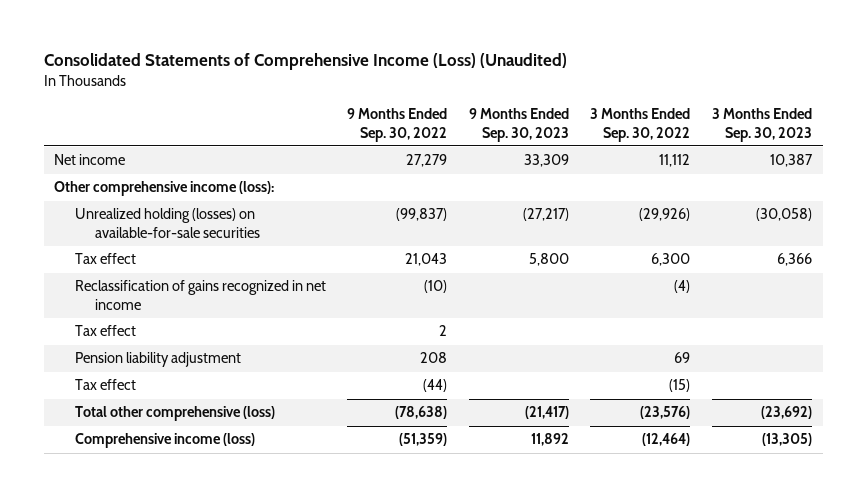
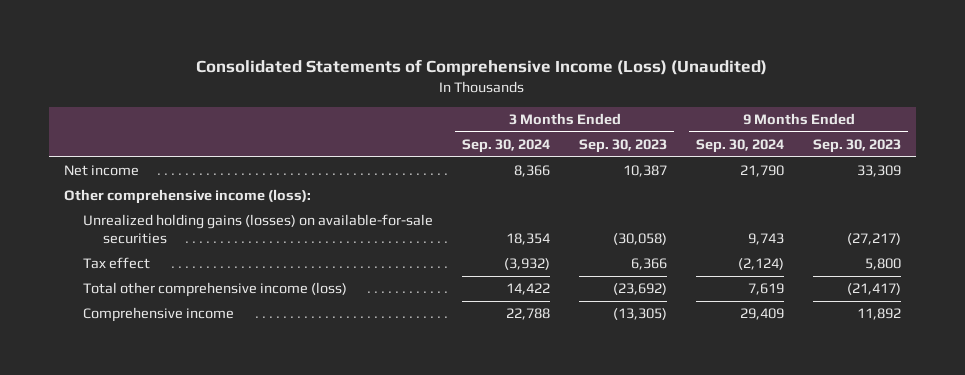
- | 9 Months Ended Sep. 30, 2022 | 9 Months Ended Sep. 30, 2023 | 3 Months Ended Sep. 30, 2022 | 3 Months Ended Sep. 30, 2023
+ | 3 Months Ended Sep. 30, 2024 | 3 Months Ended Sep. 30, 2023 | 9 Months Ended Sep. 30, 2024 | 9 Months Ended Sep. 30, 2023
- Unrealized holding (losses) on available-for-sale securities | (99,837) | (27,217) | (29,926) | (30,058)
+ Unrealized holding gains (losses) on available-for-sale securities | 18,354 | (30,058) | 9,743 | (27,217)
- Reclassification of gains recognized in net income | (10) | | (4) |
- Tax effect | 2 | | |
- Pension liability adjustment | 208 | | 69 |
- Tax effect | (44) | | (15) |
- Total other comprehensive (loss) | (78,638) | (21,417) | (23,576) | (23,692)
- Comprehensive income (loss) | (51,359) | 11,892 | (12,464) | (13,305)
+ Total other comprehensive income (loss) | 14,422 | (23,692) | 7,619 | (21,417)
+ Comprehensive income | 22,788 | (13,305) | 29,409 | 11,892

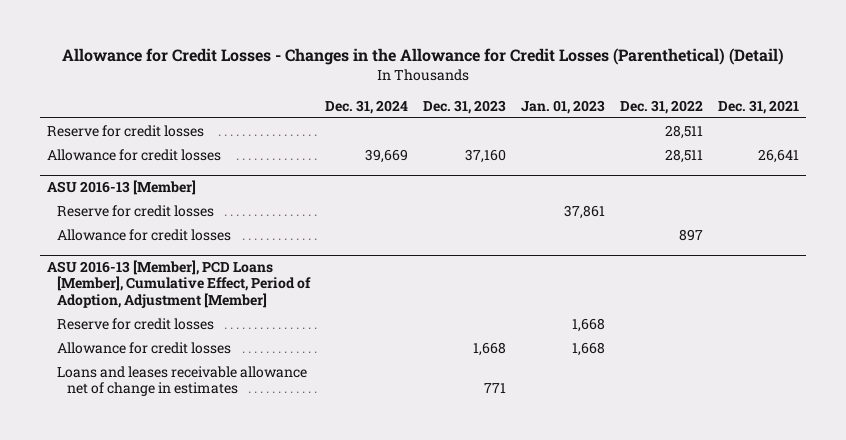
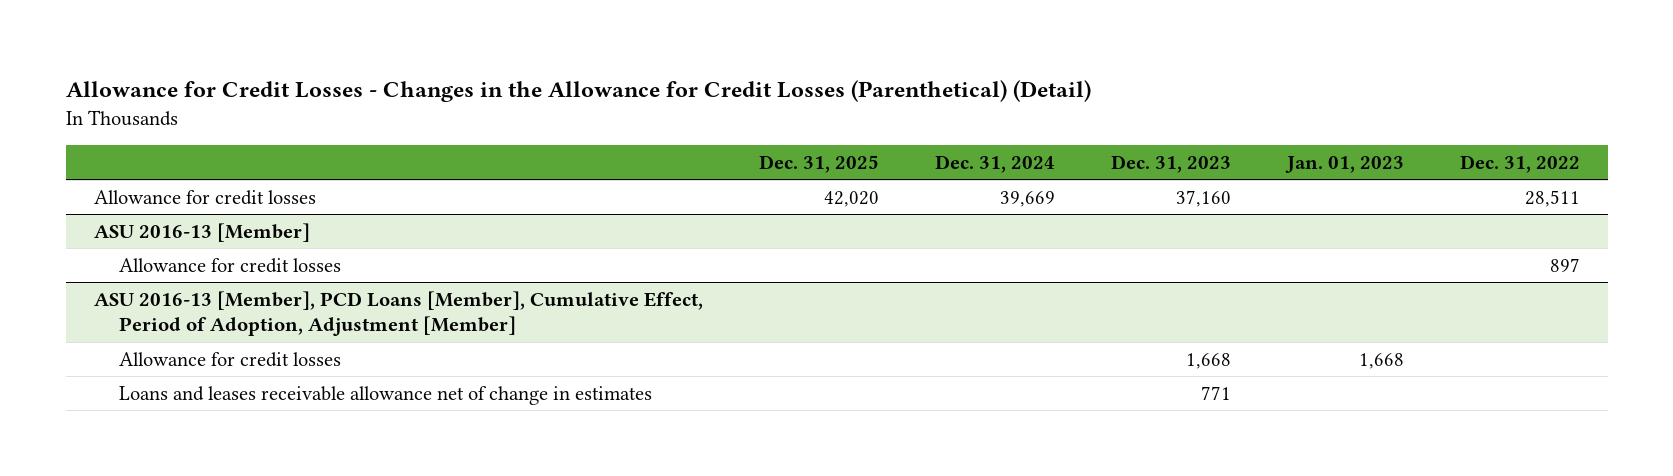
- | Dec. 31, 2024 | Dec. 31, 2023 | Jan. 01, 2023 | Dec. 31, 2022 | Dec. 31, 2021
+ | Dec. 31, 2025 | Dec. 31, 2024 | Dec. 31, 2023 | Jan. 01, 2023 | Dec. 31, 2022
- Reserve for credit losses | | | | 28,511 |
@ ASU 2016-13 [Member]
- Reserve for credit losses | | | 37,861 | |
@ ASU 2016-13 [Member], PCD Loans [Member], Cumulative Effect, Period of Adoption, Adjustment [Member]
- Reserve for credit losses | | | 1,668 | |

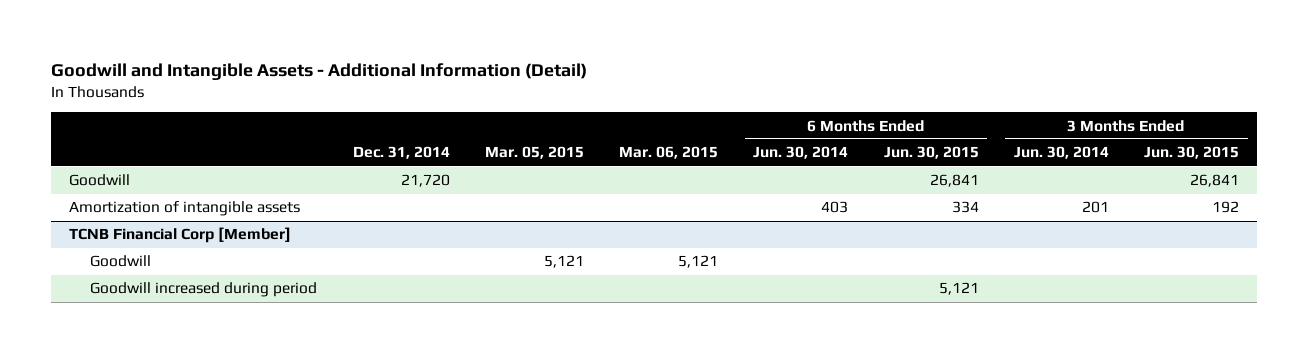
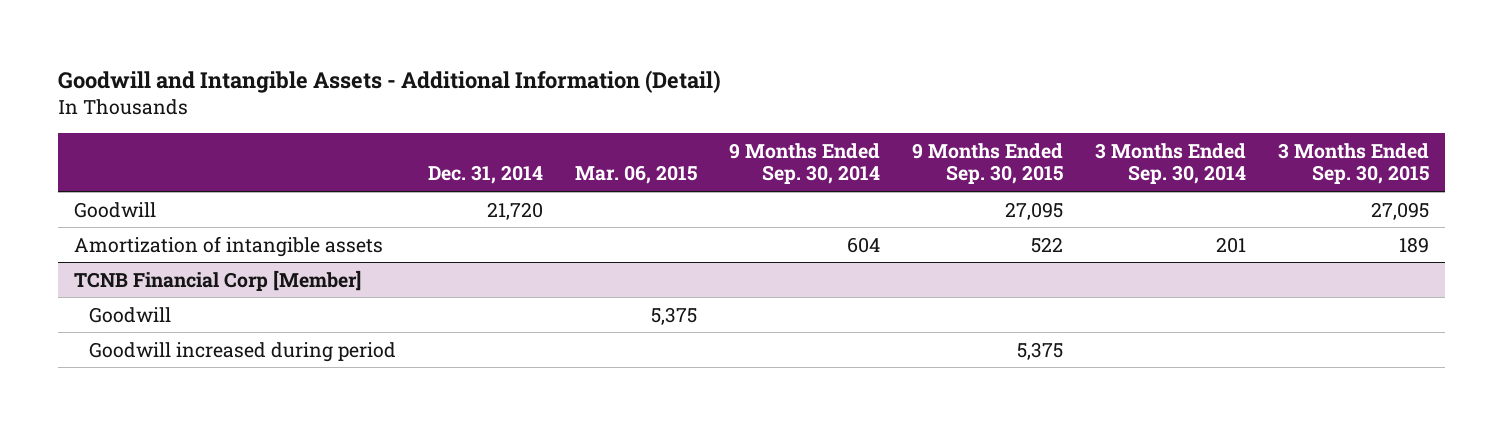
- | Dec. 31, 2014 | Mar. 05, 2015 | Mar. 06, 2015 | 6 Months Ended Jun. 30, 2014 | 6 Months Ended Jun. 30, 2015 | 3 Months Ended Jun. 30, 2014 | 3 Months Ended Jun. 30, 2015
+ | Dec. 31, 2014 | Mar. 06, 2015 | 9 Months Ended Sep. 30, 2014 | 9 Months Ended Sep. 30, 2015 | 3 Months Ended Sep. 30, 2014 | 3 Months Ended Sep. 30, 2015
@ TCNB Financial Corp [Member]
- Goodwill | | 5,121 | 5,121 | | | |
+ Goodwill | | 5,375 | | | |

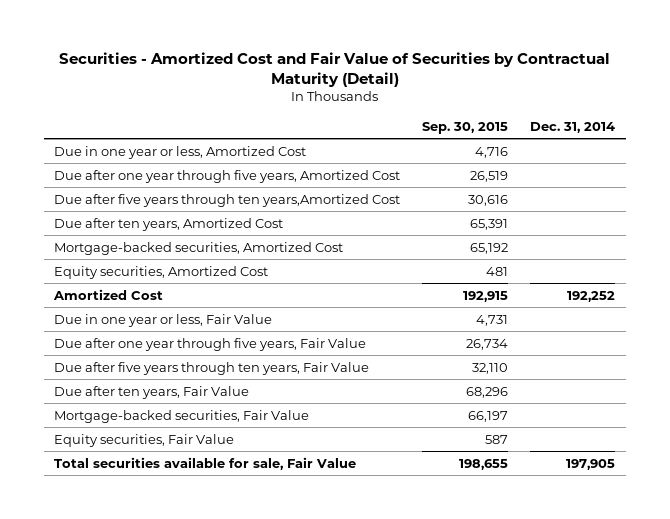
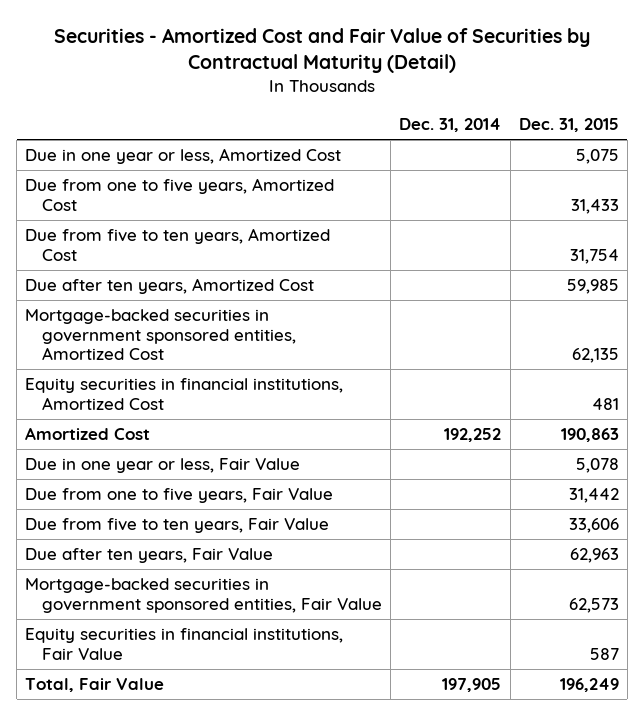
- | Sep. 30, 2015 | Dec. 31, 2014
+ | Dec. 31, 2014 | Dec. 31, 2015
- Due after one year through five years, Amortized Cost | 26,519 |
- Due after five years through ten years,Amortized Cost | 30,616 |
+ Due from one to five years, Amortized Cost | | 31,433
+ Due from five to ten years, Amortized Cost | | 31,754
- Mortgage-backed securities, Amortized Cost | 65,192 |
- Equity securities, Amortized Cost | 481 |
+ Mortgage-backed securities in government sponsored entities, Amortized Cost | | 62,135
+ Equity securities in financial institutions, Amortized Cost | | 481
- Due after one year through five years, Fair Value | 26,734 |
- Due after five years through ten years, Fair Value | 32,110 |
+ Due from one to five years, Fair Value | | 31,442
+ Due from five to ten years, Fair Value | | 33,606
- Mortgage-backed securities, Fair Value | 66,197 |
- Equity securities, Fair Value | 587 |
- Total securities available for sale, Fair Value | 198,655 | 197,905
+ Mortgage-backed securities in government sponsored entities, Fair Value | | 62,573
+ Equity securities in financial institutions, Fair Value | | 587
+ Total, Fair Value | 197,905 | 196,249

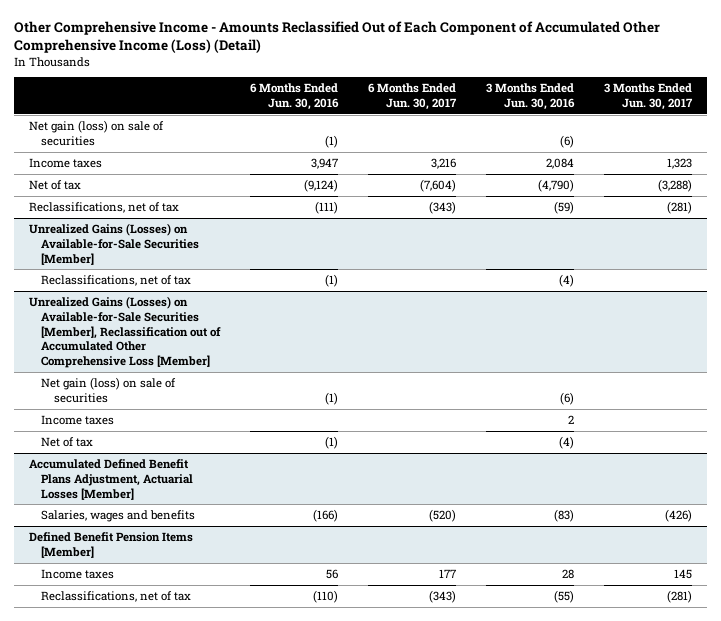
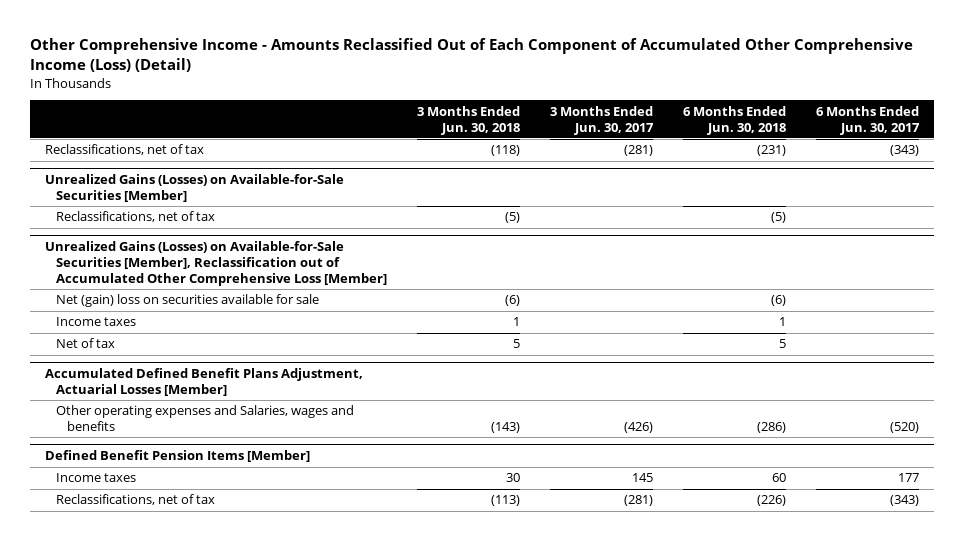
- | 6 Months Ended Jun. 30, 2016 | 6 Months Ended Jun. 30, 2017 | 3 Months Ended Jun. 30, 2016 | 3 Months Ended Jun. 30, 2017
+ | 3 Months Ended Jun. 30, 2018 | 3 Months Ended Jun. 30, 2017 | 6 Months Ended Jun. 30, 2018 | 6 Months Ended Jun. 30, 2017
- Net gain (loss) on sale of securities | (1) | | (6) |
- Income taxes | 3,947 | 3,216 | 2,084 | 1,323
- Net of tax | (9,124) | (7,604) | (4,790) | (3,288)
@ Unrealized Gains (Losses) on Available-for-Sale Securities [Member], Reclassification out of Accumulated Other Comprehensive Loss [Member]
- Net gain (loss) on sale of securities | (1) | | (6) |
+ Net (gain) loss on securities available for sale | (6) | | (6) |
@ Accumulated Defined Benefit Plans Adjustment, Actuarial Losses [Member]
- Salaries, wages and benefits | (166) | (520) | (83) | (426)
+ Other operating expenses and Salaries, wages and benefits | (143) | (426) | (286) | (520)

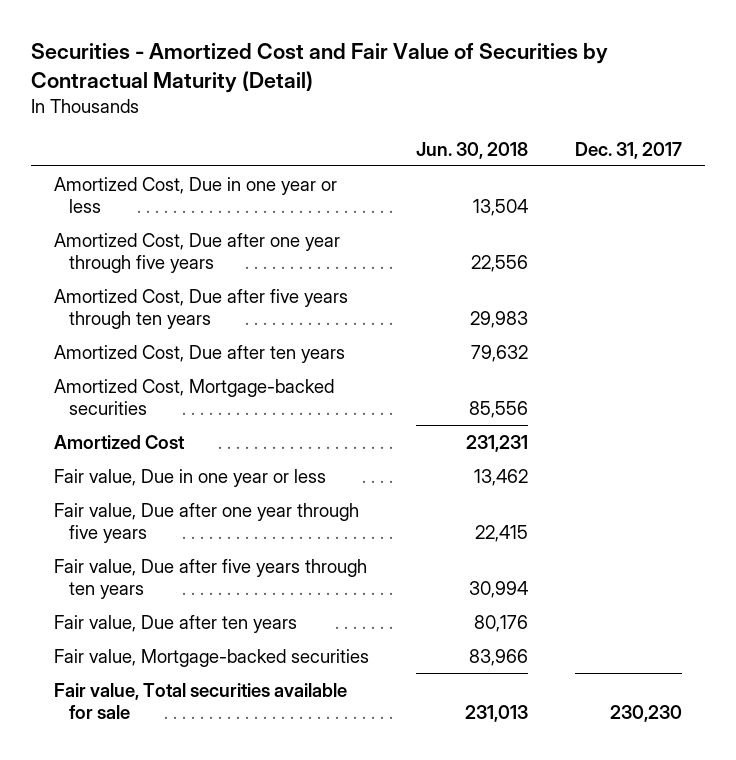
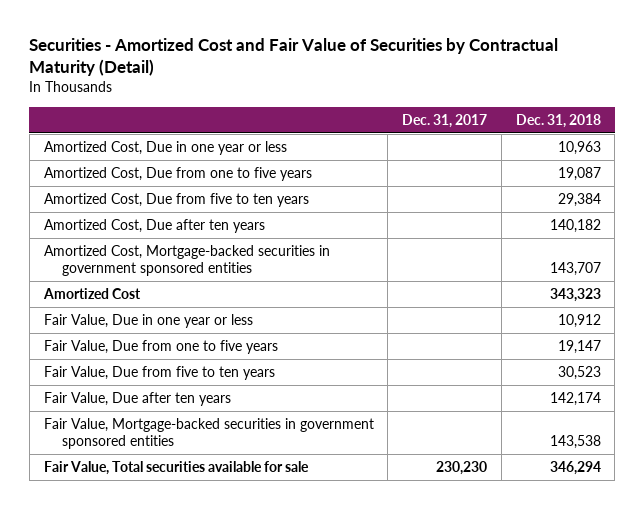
- | Jun. 30, 2018 | Dec. 31, 2017
+ | Dec. 31, 2017 | Dec. 31, 2018
- Amortized Cost, Due after one year through five years | 22,556 |
- Amortized Cost, Due after five years through ten years | 29,983 |
+ Amortized Cost, Due from one to five years | | 19,087
+ Amortized Cost, Due from five to ten years | | 29,384
- Amortized Cost, Mortgage-backed securities | 85,556 |
+ Amortized Cost, Mortgage-backed securities in government sponsored entities | | 143,707
- Fair value, Due in one year or less | 13,462 |
- Fair value, Due after one year through five years | 22,415 |
- Fair value, Due after five years through ten years | 30,994 |
- Fair value, Due after ten years | 80,176 |
- Fair value, Mortgage-backed securities | 83,966 |
- Fair value, Total securities available for sale | 231,013 | 230,230
+ Fair Value, Due in one year or less | | 10,912
+ Fair Value, Due from one to five years | | 19,147
+ Fair Value, Due from five to ten years | | 30,523
+ Fair Value, Due after ten years | | 142,174
+ Fair Value, Mortgage-backed securities in government sponsored entities | | 143,538
+ Fair Value, Total securities available for sale | 230,230 | 346,294

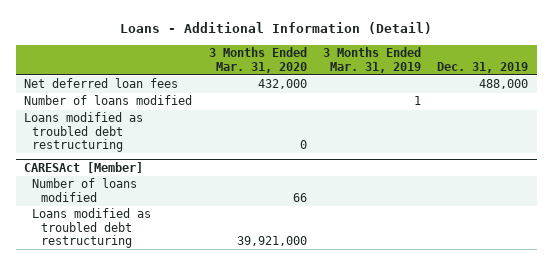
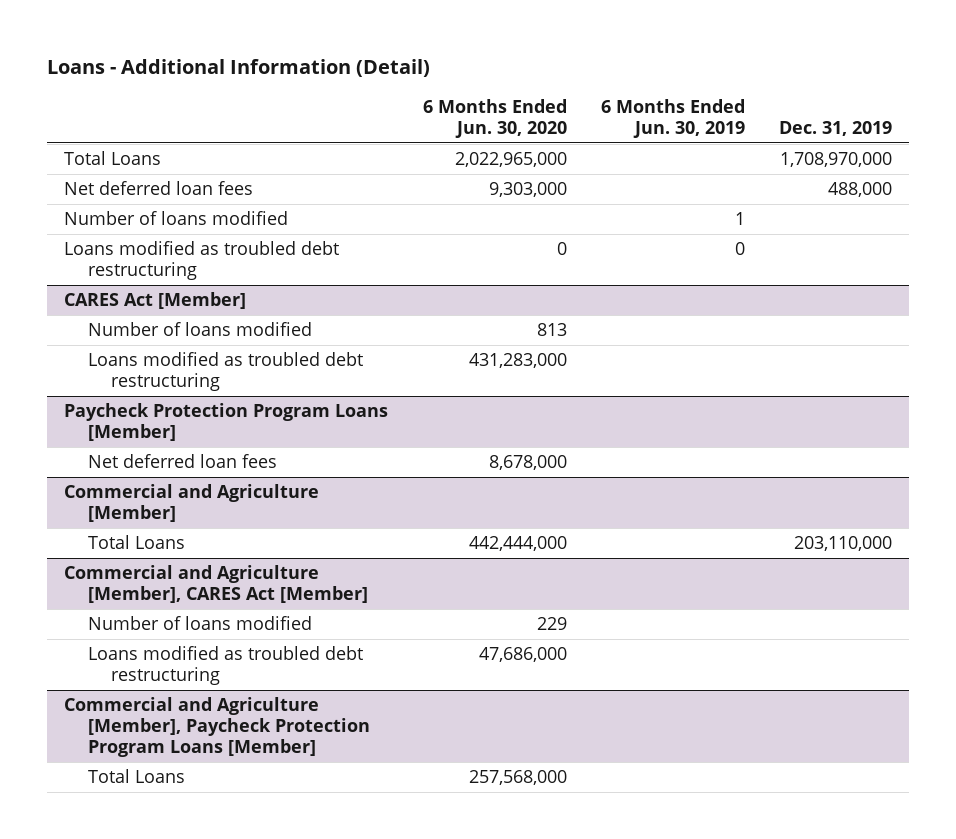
- | 3 Months Ended Mar. 31, 2020 | 3 Months Ended Mar. 31, 2019 | Dec. 31, 2019
+ | 6 Months Ended Jun. 30, 2020 | 6 Months Ended Jun. 30, 2019 | Dec. 31, 2019
+ Total Loans | 2,022,965,000 | | 1,708,970,000
- CARESAct [Member]
+ CARES Act [Member]
+ Paycheck Protection Program Loans [Member]
+ Net deferred loan fees | 8,678,000 | |
+ Commercial and Agriculture [Member]
+ Total Loans | 442,444,000 | | 203,110,000
+ Commercial and Agriculture [Member], CARES Act [Member]
+ Number of loans modified | 229 | |
+ Loans modified as troubled debt restructuring | 47,686,000 | |
+ Commercial and Agriculture [Member], Paycheck Protection Program Loans [Member]
+ Total Loans | 257,568,000 | |

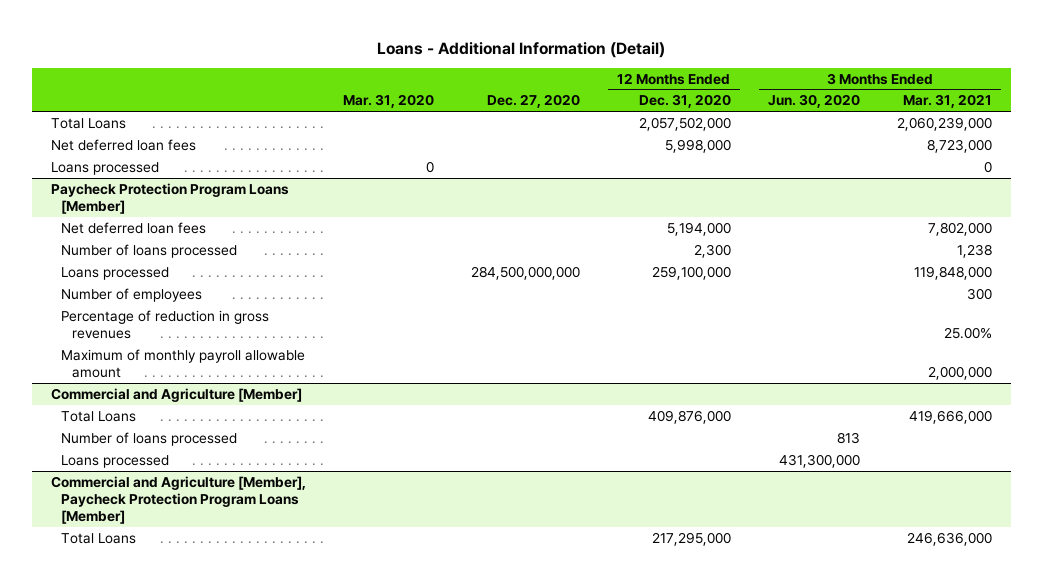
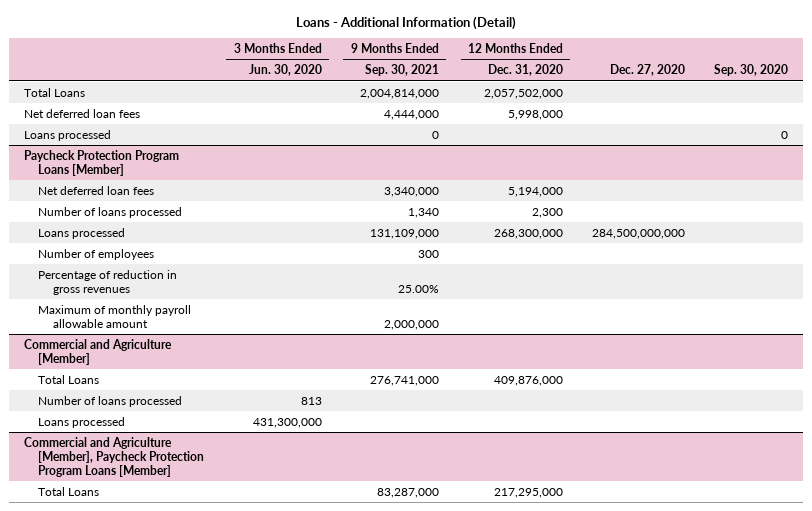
- | Mar. 31, 2020 | Dec. 27, 2020 | 12 Months Ended Dec. 31, 2020 | 3 Months Ended Jun. 30, 2020 | 3 Months Ended Mar. 31, 2021
+ | 3 Months Ended Jun. 30, 2020 | 9 Months Ended Sep. 30, 2021 | 12 Months Ended Dec. 31, 2020 | Dec. 27, 2020 | Sep. 30, 2020
@ Paycheck Protection Program Loans [Member]
- Loans processed | | 284,500,000,000 | 259,100,000 | | 119,848,000
+ Loans processed | | 131,109,000 | 268,300,000 | 284,500,000,000 |

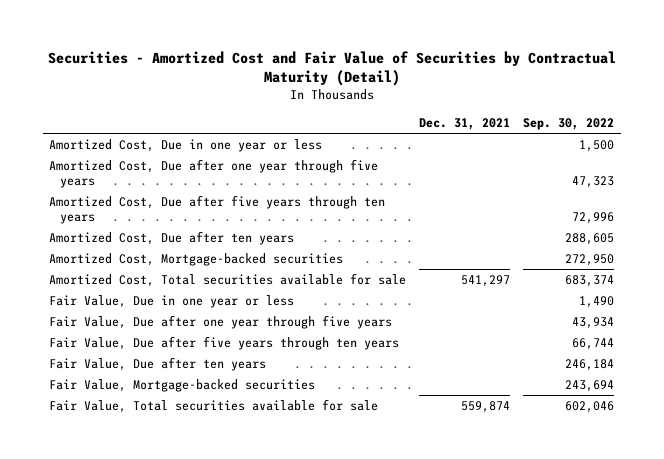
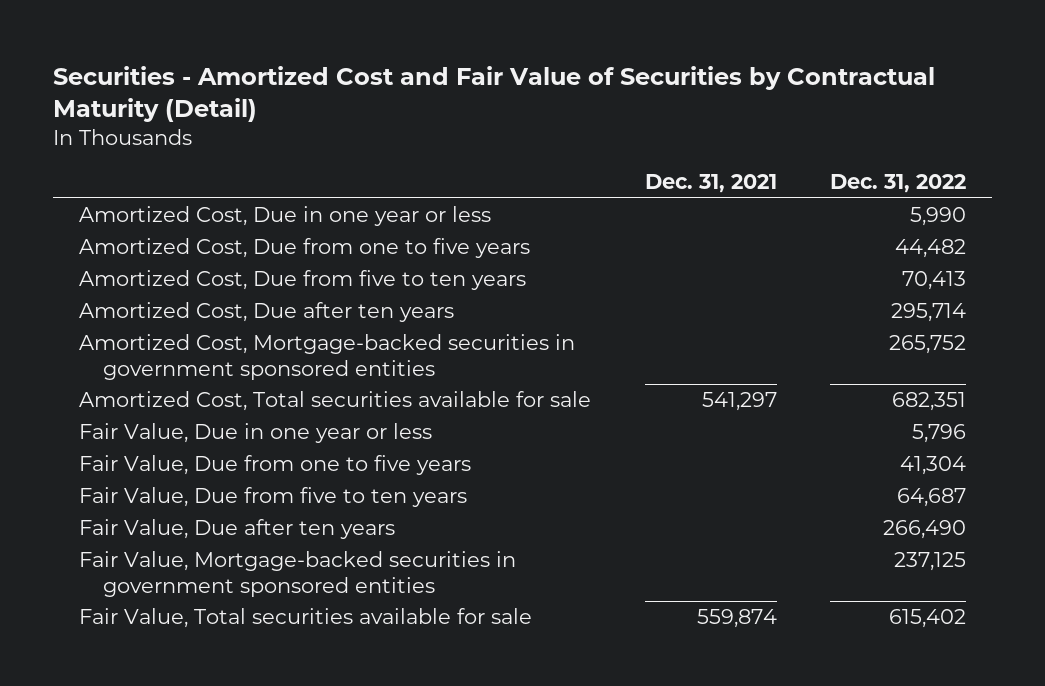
- | Dec. 31, 2021 | Sep. 30, 2022
+ | Dec. 31, 2021 | Dec. 31, 2022
- Amortized Cost, Due after one year through five years | | 47,323
- Amortized Cost, Due after five years through ten years | | 72,996
+ Amortized Cost, Due from one to five years | | 44,482
+ Amortized Cost, Due from five to ten years | | 70,413
- Amortized Cost, Mortgage-backed securities | | 272,950
+ Amortized Cost, Mortgage-backed securities in government sponsored entities | | 265,752
- Fair Value, Due after one year through five years | | 43,934
- Fair Value, Due after five years through ten years | | 66,744
+ Fair Value, Due from one to five years | | 41,304
+ Fair Value, Due from five to ten years | | 64,687
- Fair Value, Mortgage-backed securities | | 243,694
+ Fair Value, Mortgage-backed securities in government sponsored entities | | 237,125

